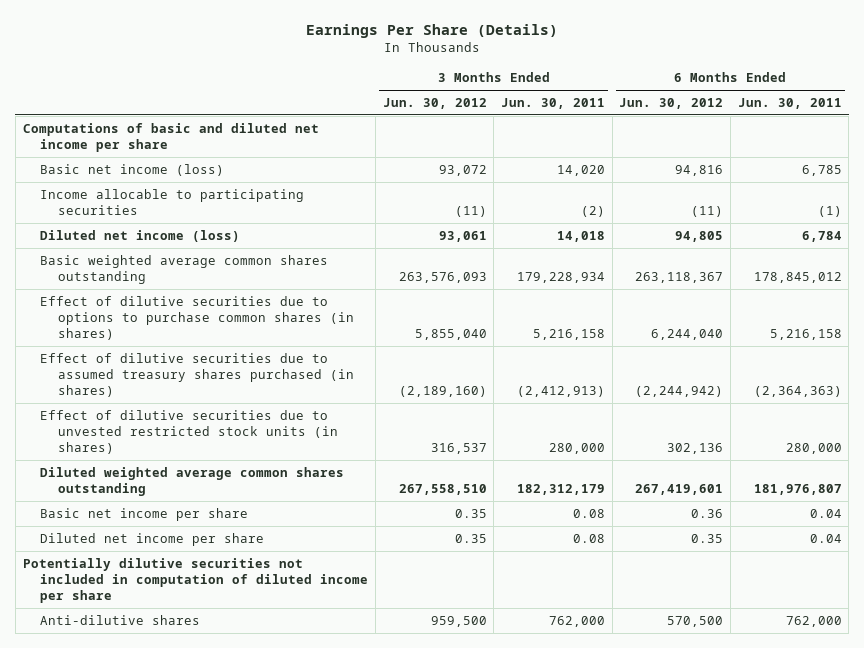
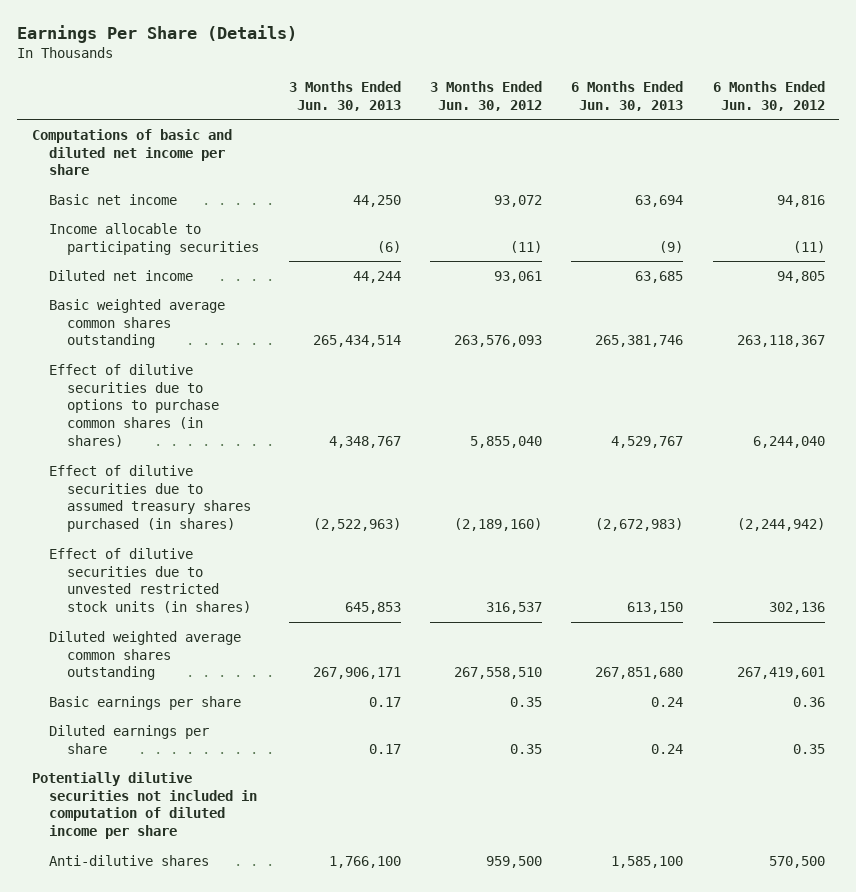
- | 3 Months Ended Jun. 30, 2012 | 3 Months Ended Jun. 30, 2011 | 6 Months Ended Jun. 30, 2012 | 6 Months Ended Jun. 30, 2011
+ | 3 Months Ended Jun. 30, 2013 | 3 Months Ended Jun. 30, 2012 | 6 Months Ended Jun. 30, 2013 | 6 Months Ended Jun. 30, 2012
- Basic net income (loss) | 93,072 | 14,020 | 94,816 | 6,785
+ Basic net income | 44,250 | 93,072 | 63,694 | 94,816
- Diluted net income (loss) | 93,061 | 14,018 | 94,805 | 6,784
+ Diluted net income | 44,244 | 93,061 | 63,685 | 94,805
- Basic net income per share | 0.35 | 0.08 | 0.36 | 0.04
- Diluted net income per share | 0.35 | 0.08 | 0.35 | 0.04
+ Basic earnings per share | 0.17 | 0.35 | 0.24 | 0.36
+ Diluted earnings per share | 0.17 | 0.35 | 0.24 | 0.35

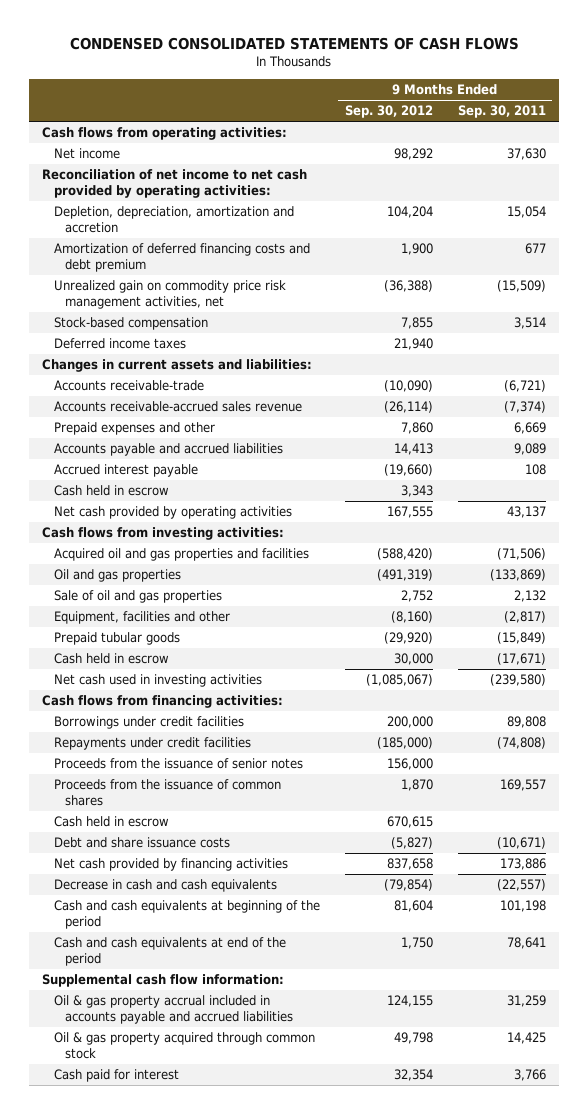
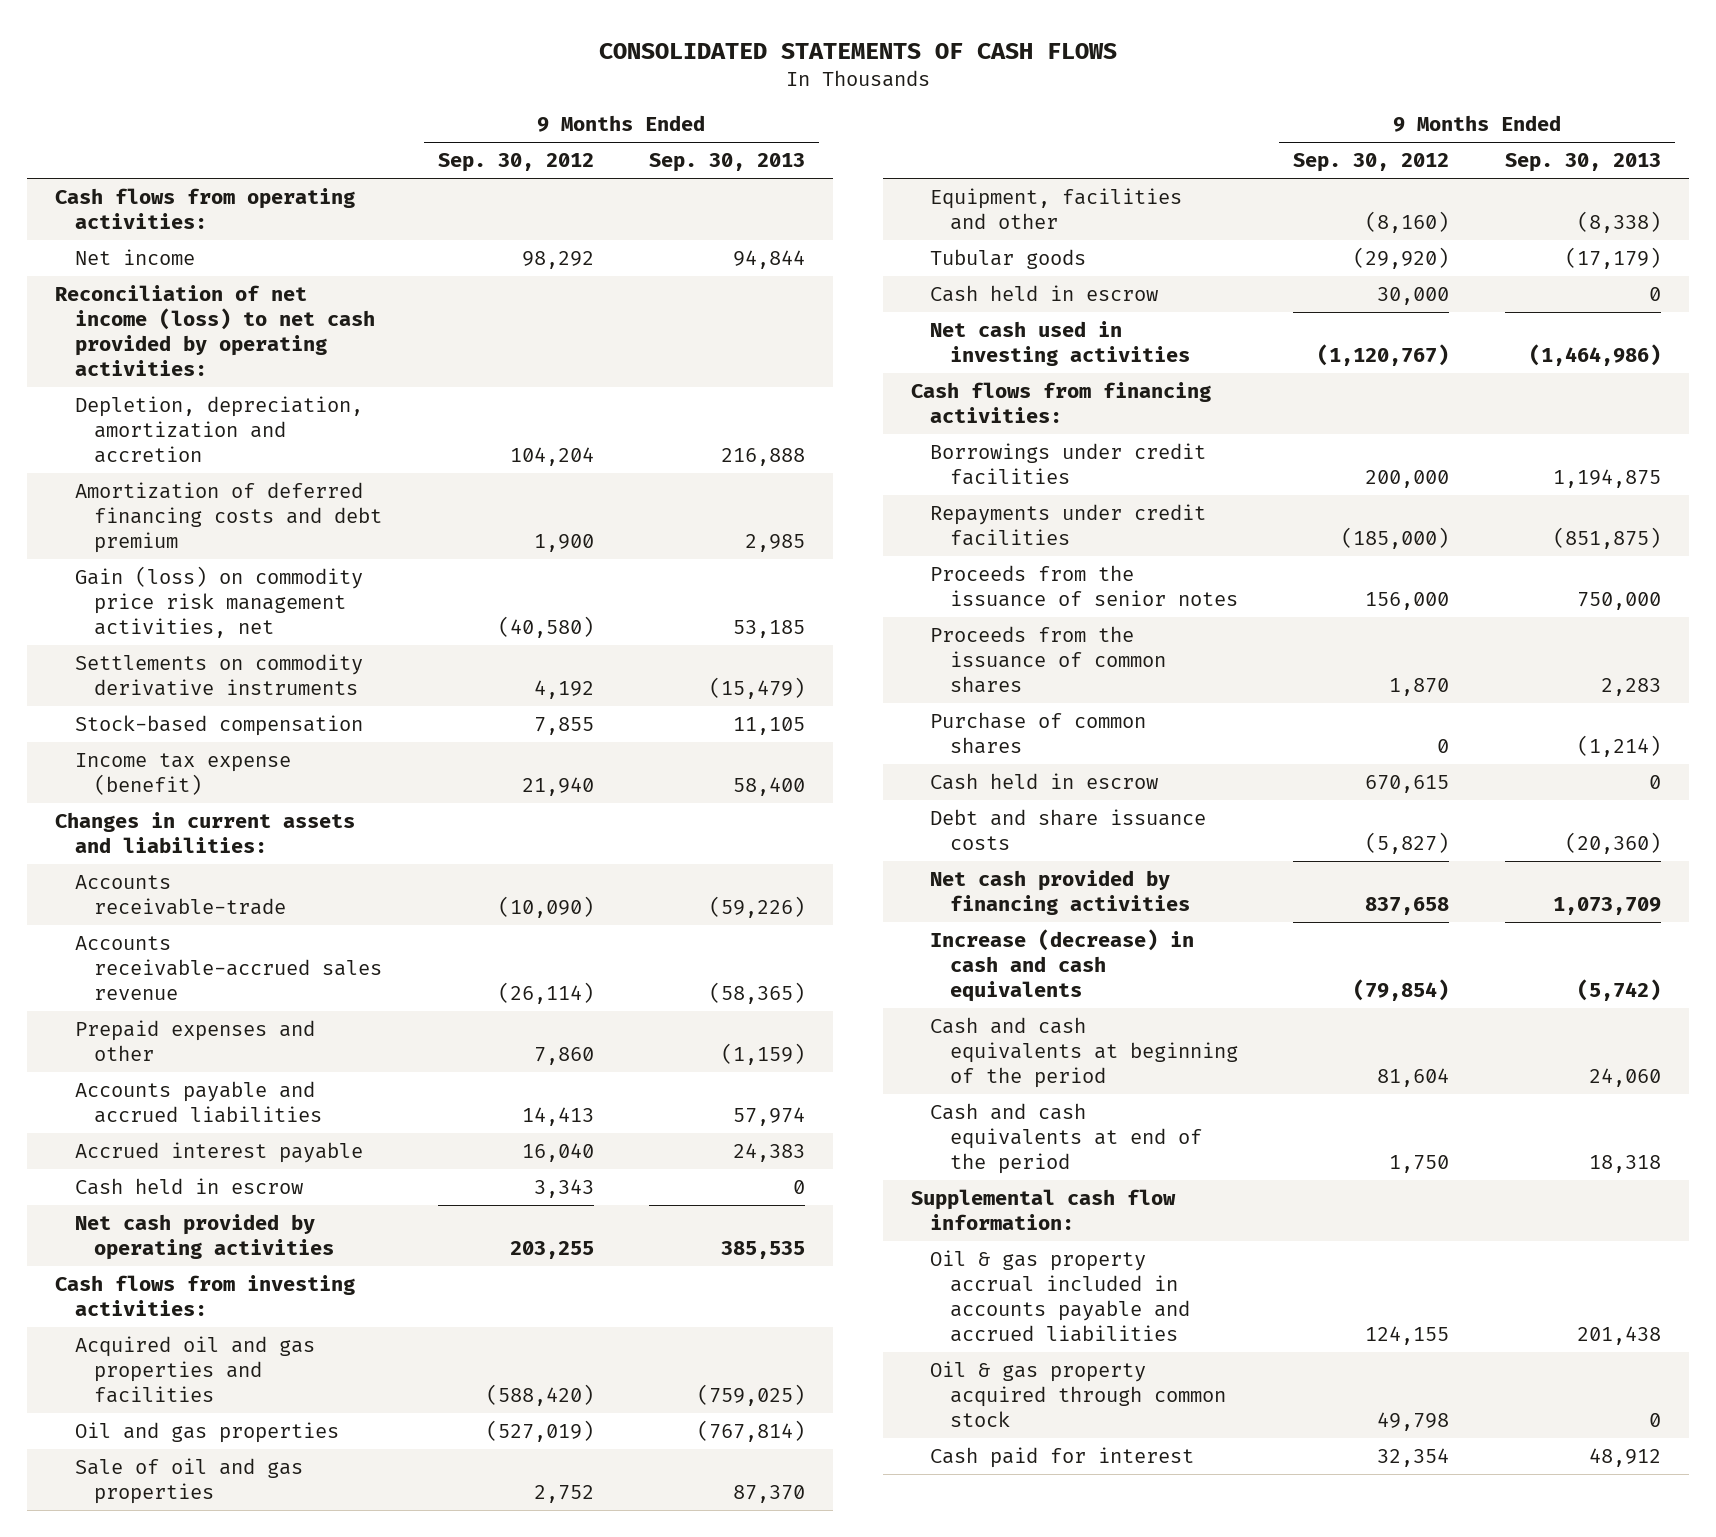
- CONDENSED CONSOLIDATED STATEMENTS OF CASH FLOWS
+ CONSOLIDATED STATEMENTS OF CASH FLOWS
- | 9 Months Ended Sep. 30, 2012 | 9 Months Ended Sep. 30, 2011
+ | 9 Months Ended Sep. 30, 2012 | 9 Months Ended Sep. 30, 2013
- Reconciliation of net income to net cash provided by operating activities:
+ Reconciliation of net income (loss) to net cash provided by operating activities:
- Unrealized gain on commodity price risk management activities, net | (36,388) | (15,509)
+ Gain (loss) on commodity price risk management activities, net | (40,580) | 53,185
+ Settlements on commodity derivative instruments | 4,192 | (15,479)
- Deferred income taxes | 21,940 |
+ Income tax expense (benefit) | 21,940 | 58,400
- Accrued interest payable | (19,660) | 108
+ Accrued interest payable | 16,040 | 24,383
- Net cash provided by operating activities | 167,555 | 43,137
+ Net cash provided by operating activities | 203,255 | 385,535
- Oil and gas properties | (491,319) | (133,869)
+ Oil and gas properties | (527,019) | (767,814)
- Prepaid tubular goods | (29,920) | (15,849)
+ Tubular goods | (29,920) | (17,179)
- Net cash used in investing activities | (1,085,067) | (239,580)
+ Net cash used in investing activities | (1,120,767) | (1,464,986)
+ Purchase of common shares | 0 | (1,214)
- Decrease in cash and cash equivalents | (79,854) | (22,557)
+ Increase (decrease) in cash and cash equivalents | (79,854) | (5,742)

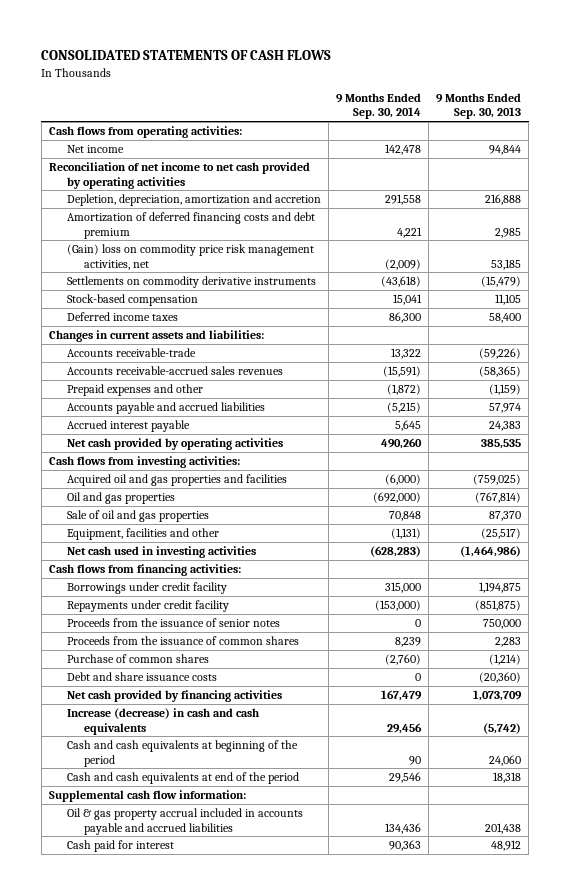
- | 9 Months Ended Sep. 30, 2012 | 9 Months Ended Sep. 30, 2013
+ | 9 Months Ended Sep. 30, 2014 | 9 Months Ended Sep. 30, 2013
- Reconciliation of net income (loss) to net cash provided by operating activities:
+ Reconciliation of net income to net cash provided by operating activities
- Gain (loss) on commodity price risk management activities, net | (40,580) | 53,185
+ (Gain) loss on commodity price risk management activities, net | (2,009) | 53,185
- Income tax expense (benefit) | 21,940 | 58,400
+ Deferred income taxes | 86,300 | 58,400
- Accounts receivable-accrued sales revenue | (26,114) | (58,365)
+ Accounts receivable-accrued sales revenues | (15,591) | (58,365)
- Cash held in escrow | 3,343 | 0
- Equipment, facilities and other | (8,160) | (8,338)
- Tubular goods | (29,920) | (17,179)
- Cash held in escrow | 30,000 | 0
+ Equipment, facilities and other | (1,131) | (25,517)
- Borrowings under credit facilities | 200,000 | 1,194,875
- Repayments under credit facilities | (185,000) | (851,875)
+ Borrowings under credit facility | 315,000 | 1,194,875
+ Repayments under credit facility | (153,000) | (851,875)
- Cash held in escrow | 670,615 | 0
- Oil & gas property acquired through common stock | 49,798 | 0

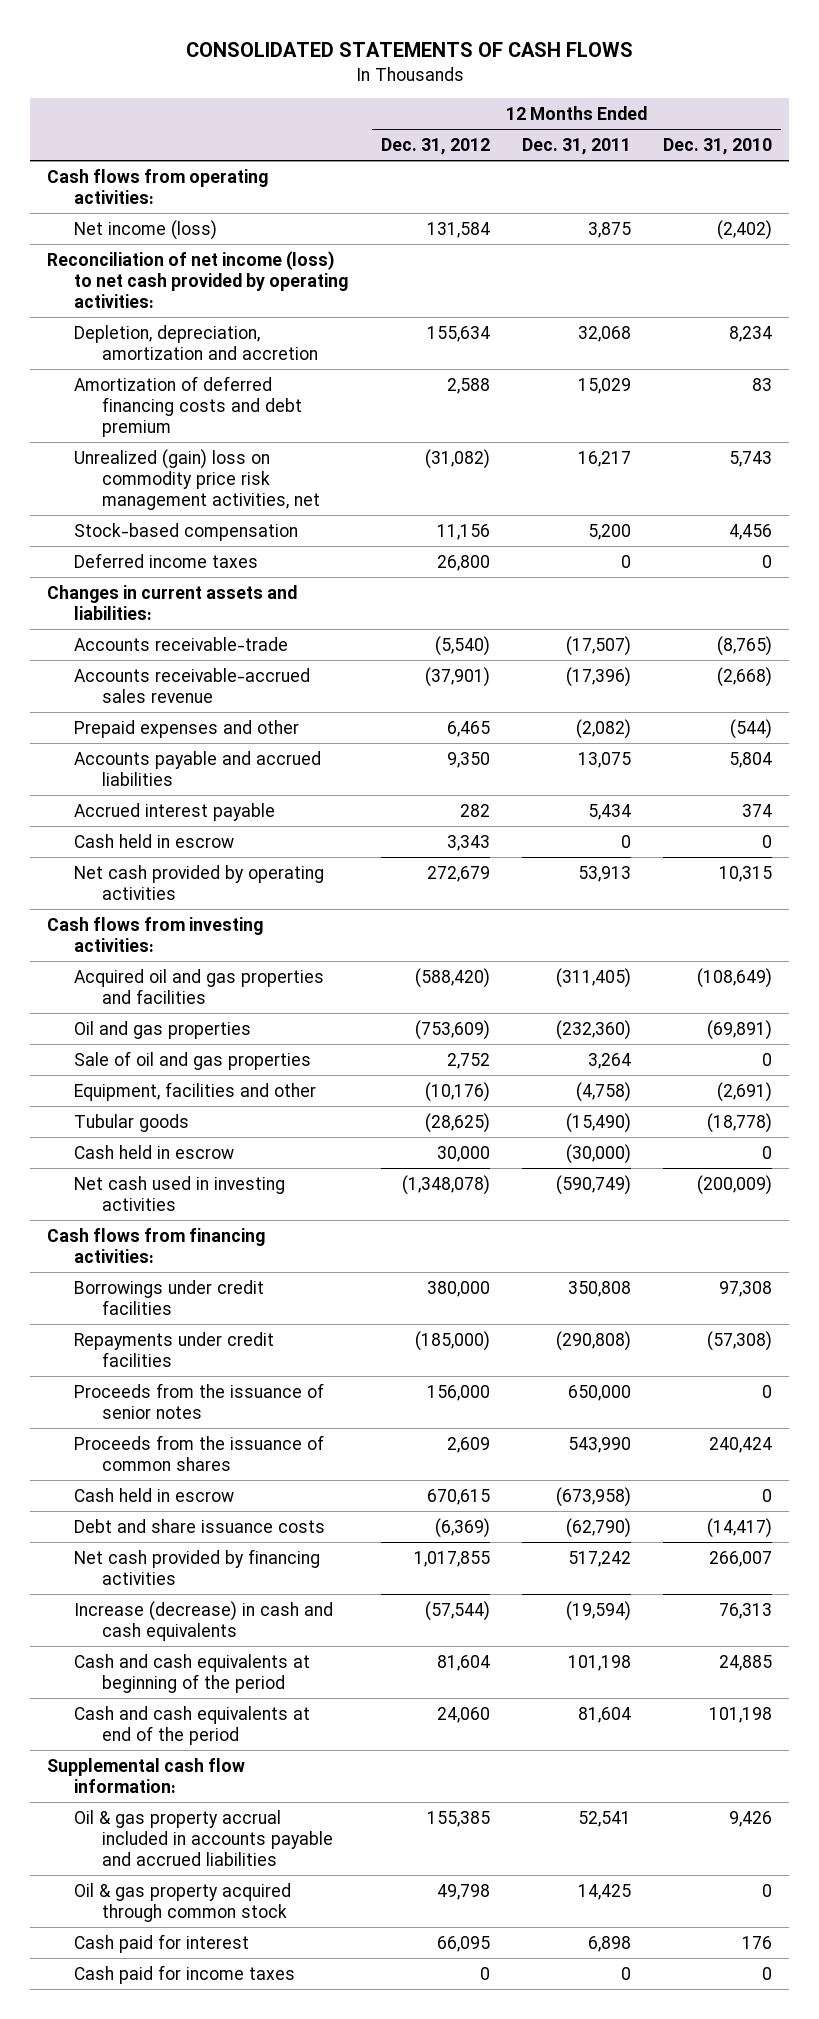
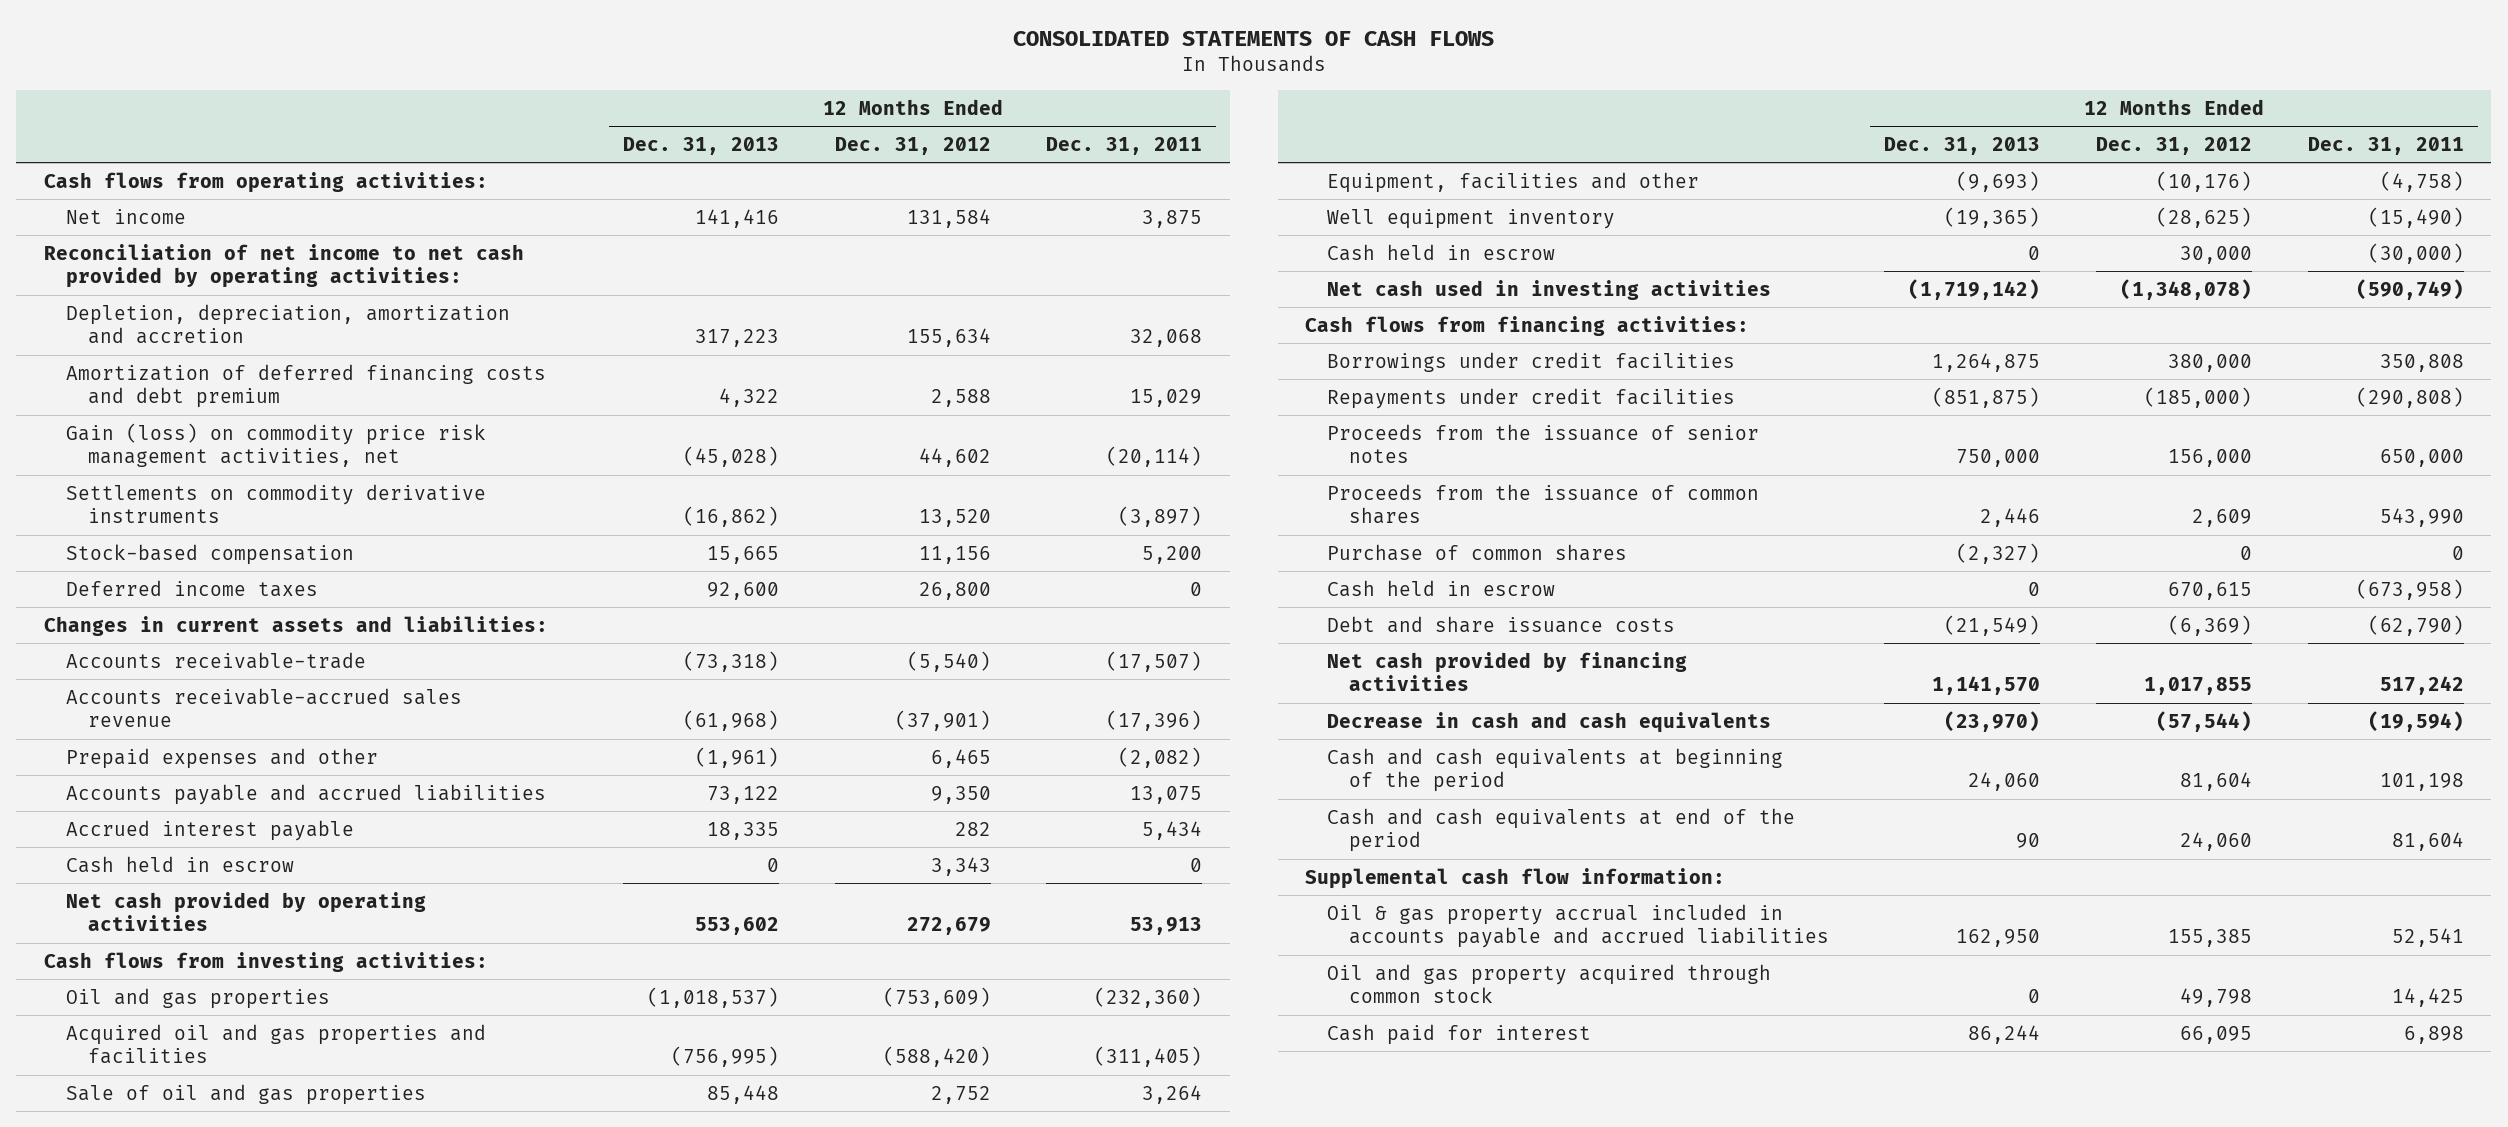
- | 12 Months Ended Dec. 31, 2012 | 12 Months Ended Dec. 31, 2011 | 12 Months Ended Dec. 31, 2010
+ | 12 Months Ended Dec. 31, 2013 | 12 Months Ended Dec. 31, 2012 | 12 Months Ended Dec. 31, 2011
- Net income (loss) | 131,584 | 3,875 | (2,402)
- Reconciliation of net income (loss) to net cash provided by operating activities:
+ Net income | 141,416 | 131,584 | 3,875
+ Reconciliation of net income to net cash provided by operating activities:
- Unrealized (gain) loss on commodity price risk management activities, net | (31,082) | 16,217 | 5,743
+ Gain (loss) on commodity price risk management activities, net | (45,028) | 44,602 | (20,114)
+ Settlements on commodity derivative instruments | (16,862) | 13,520 | (3,897)
moved down: Acquired oil and gas properties and facilities | (756,995) | (588,420) | (311,405)
- Tubular goods | (28,625) | (15,490) | (18,778)
+ Well equipment inventory | (19,365) | (28,625) | (15,490)
+ Purchase of common shares | (2,327) | 0 | 0
- Increase (decrease) in cash and cash equivalents | (57,544) | (19,594) | 76,313
+ Decrease in cash and cash equivalents | (23,970) | (57,544) | (19,594)
- Oil & gas property acquired through common stock | 49,798 | 14,425 | 0
+ Oil and gas property acquired through common stock | 0 | 49,798 | 14,425
- Cash paid for income taxes | 0 | 0 | 0

